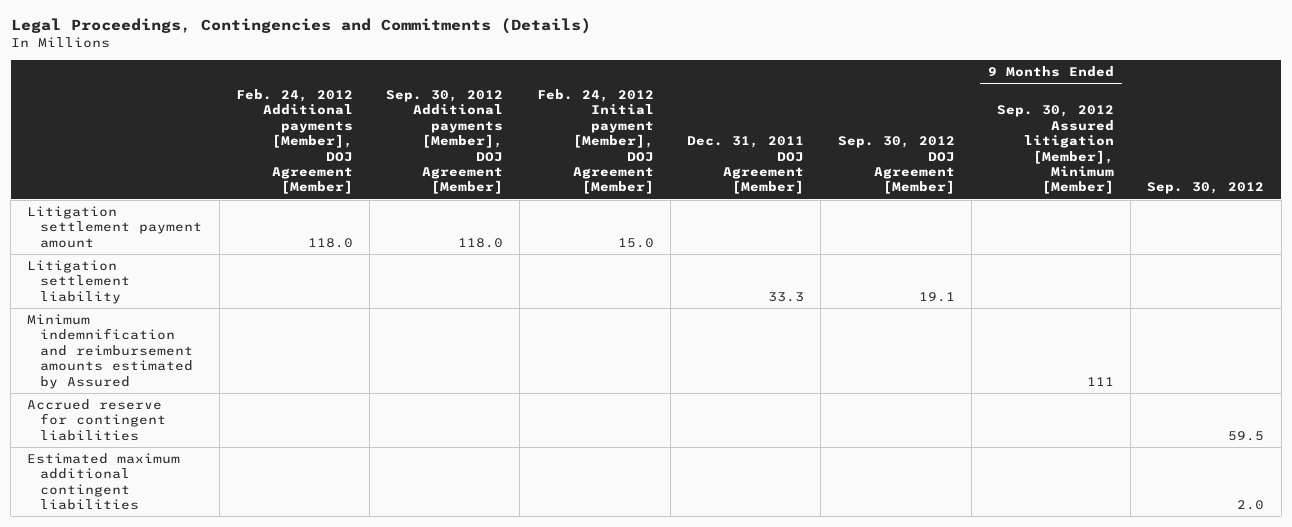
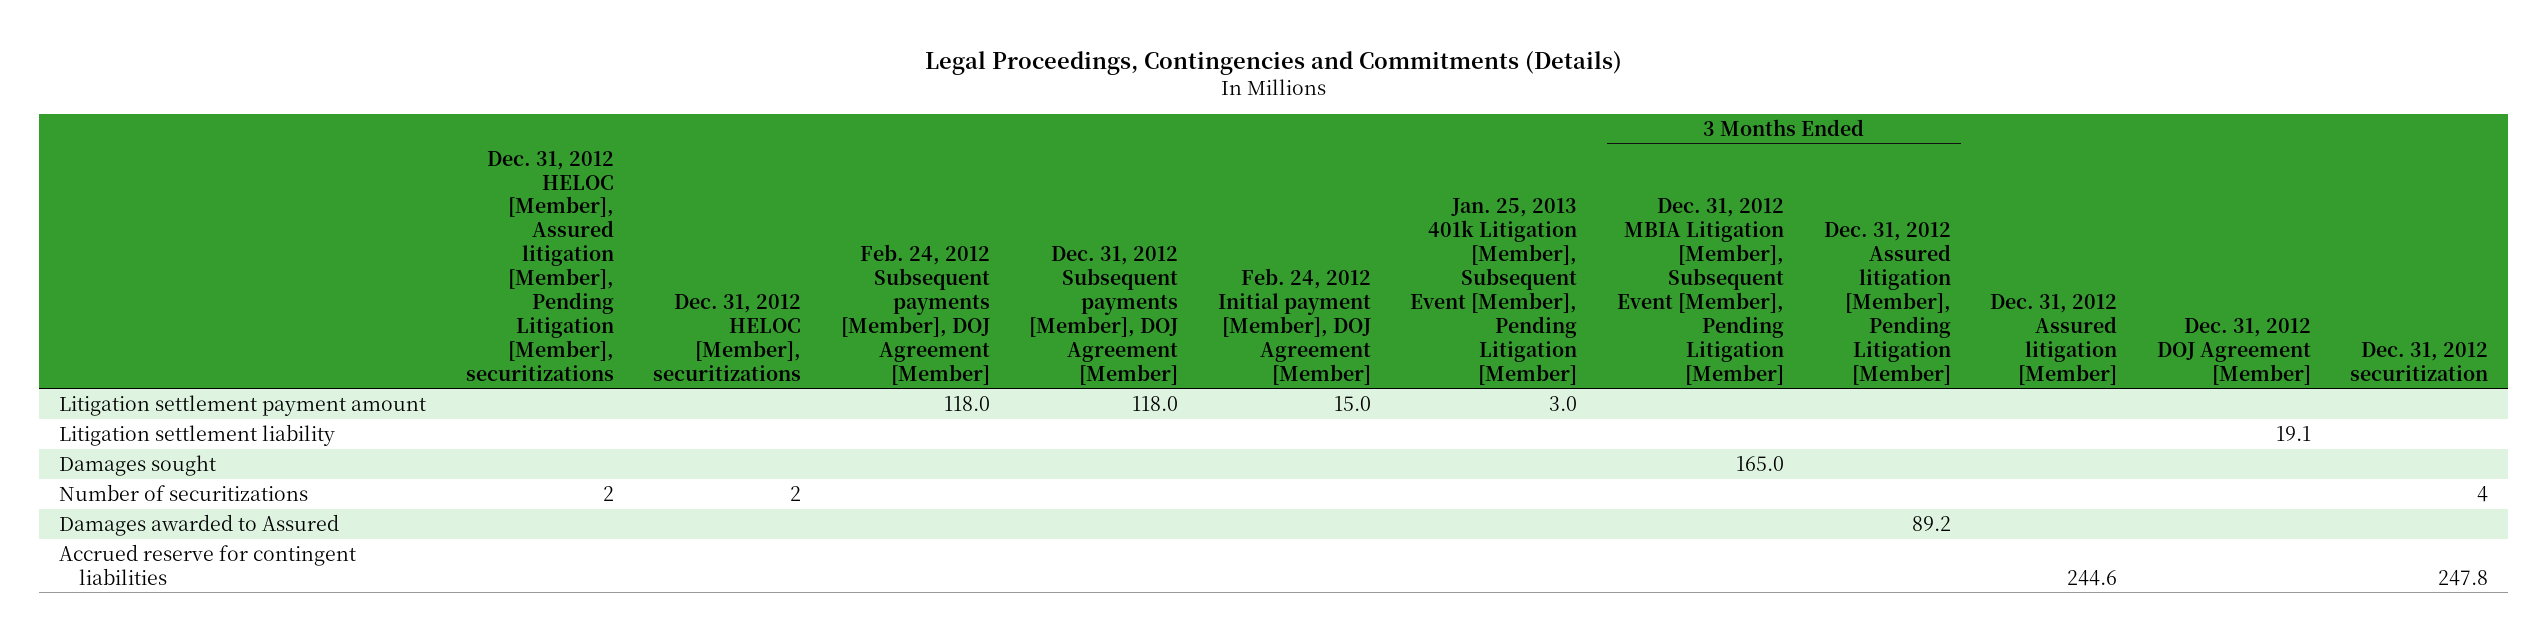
- | Feb. 24, 2012 Additional payments [Member], DOJ Agreement [Member] | Sep. 30, 2012 Additional payments [Member], DOJ Agreement [Member] | Feb. 24, 2012 Initial payment [Member], DOJ Agreement [Member] | Dec. 31, 2011 DOJ Agreement [Member] | Sep. 30, 2012 DOJ Agreement [Member] | 9 Months Ended Sep. 30, 2012 Assured litigation [Member], Minimum [Member] | Sep. 30, 2012
+ | Dec. 31, 2012 HELOC [Member], Assured litigation [Member], Pending Litigation [Member], securitizations | Dec. 31, 2012 HELOC [Member], securitizations | Feb. 24, 2012 Subsequent payments [Member], DOJ Agreement [Member] | Dec. 31, 2012 Subsequent payments [Member], DOJ Agreement [Member] | Feb. 24, 2012 Initial payment [Member], DOJ Agreement [Member] | Jan. 25, 2013 401k Litigation [Member], Subsequent Event [Member], Pending Litigation [Member] | 3 Months Ended Dec. 31, 2012 MBIA Litigation [Member], Subsequent Event [Member], Pending Litigation [Member] | 3 Months Ended Dec. 31, 2012 Assured litigation [Member], Pending Litigation [Member] | Dec. 31, 2012 Assured litigation [Member] | Dec. 31, 2012 DOJ Agreement [Member] | Dec. 31, 2012 securitization
- Minimum indemnification and reimbursement amounts estimated by Assured | | | | | | 111 |
+ Damages sought | | | | | | | 165.0 | | | |
+ Number of securitizations | 2 | 2 | | | | | | | | | 4
+ Damages awarded to Assured | | | | | | | | 89.2 | | |
- Estimated maximum additional contingent liabilities | | | | | | | 2.0

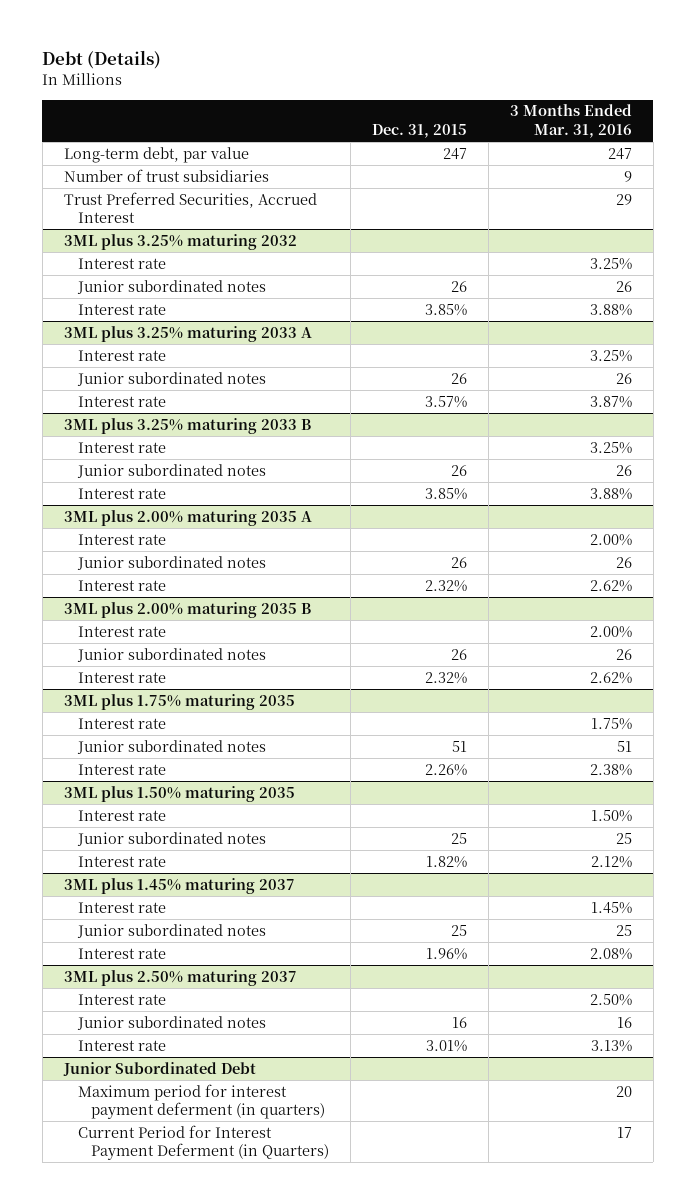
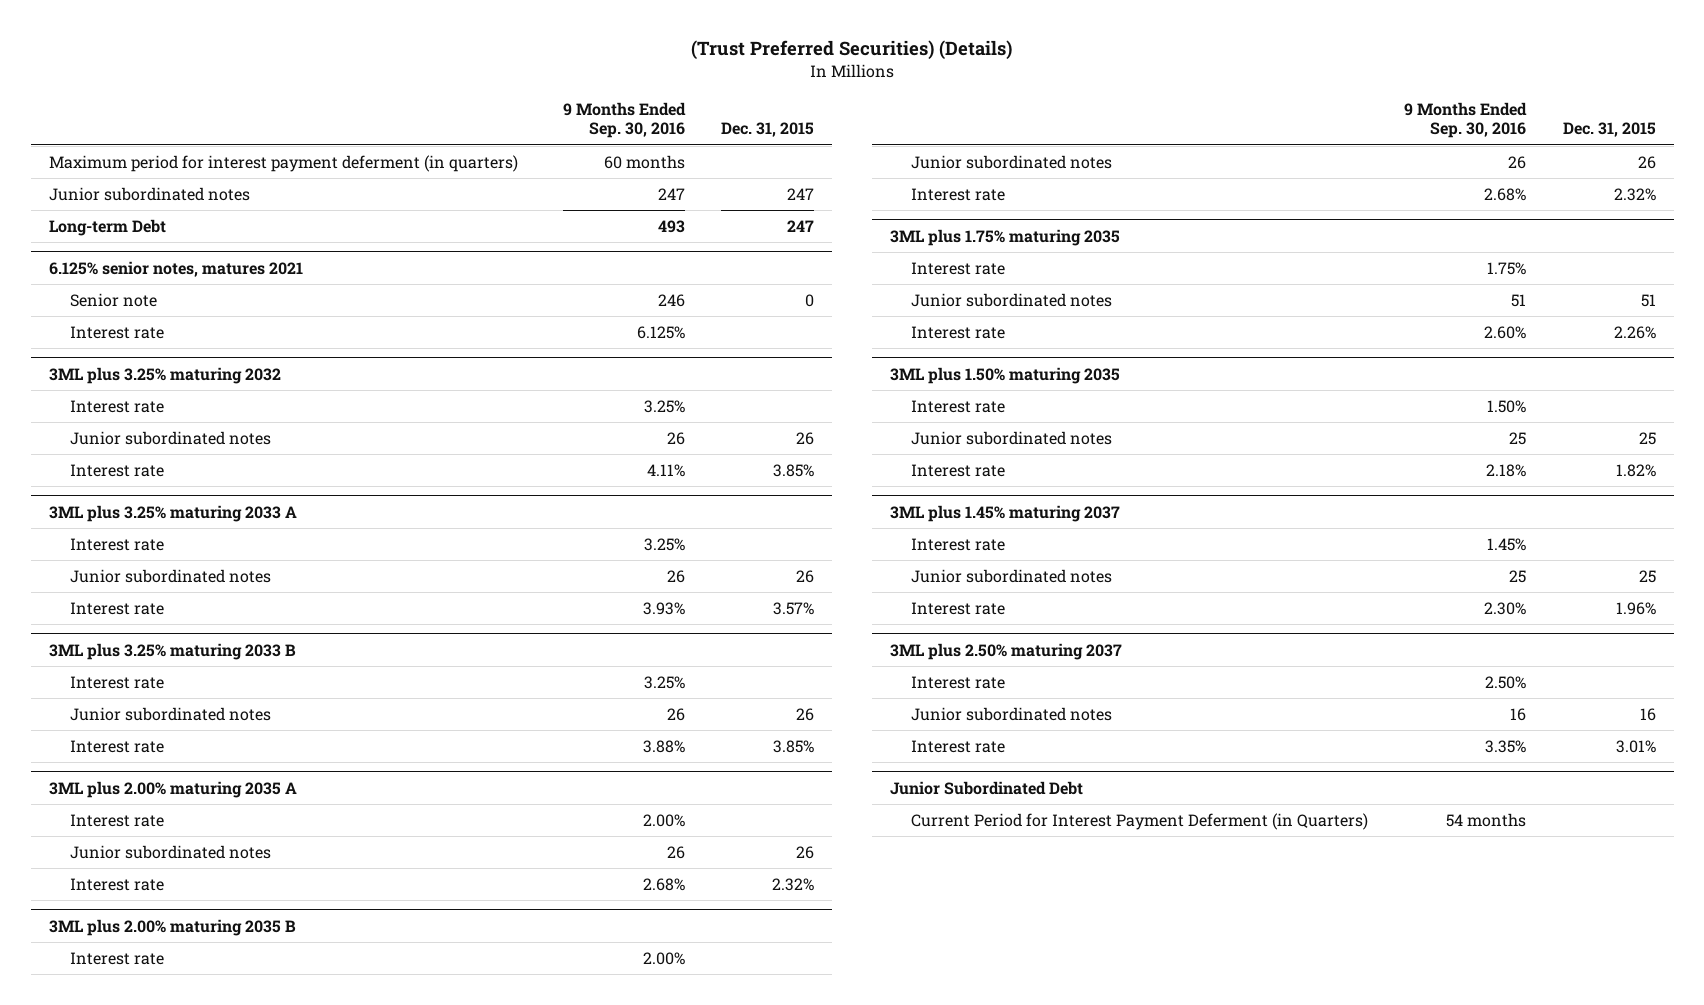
- Debt (Details)
+ (Trust Preferred Securities) (Details)
- | Dec. 31, 2015 | 3 Months Ended Mar. 31, 2016
+ | 9 Months Ended Sep. 30, 2016 | Dec. 31, 2015
- Long-term debt, par value | 247 | 247
- Number of trust subsidiaries | | 9
- Trust Preferred Securities, Accrued Interest | | 29
+ Maximum period for interest payment deferment (in quarters) | 60 months |
+ Junior subordinated notes | 247 | 247
+ Long-term Debt | 493 | 247
+ 6.125% senior notes, matures 2021
+ Senior note | 246 | 0
+ Interest rate | 6.125% |
@ Junior Subordinated Debt
- Maximum period for interest payment deferment (in quarters) | | 20

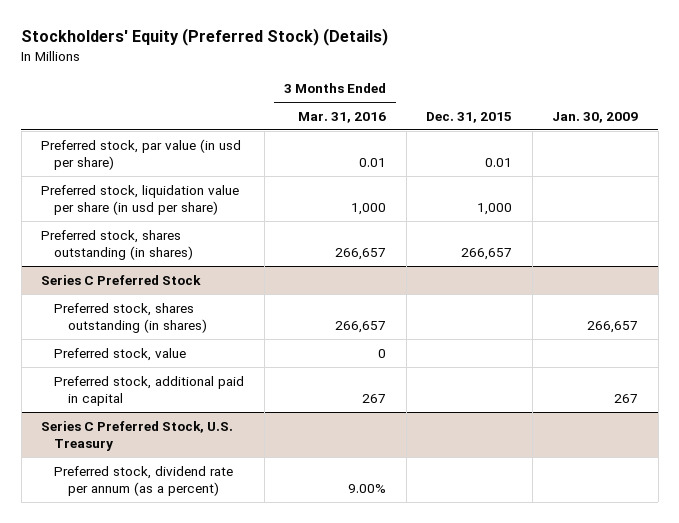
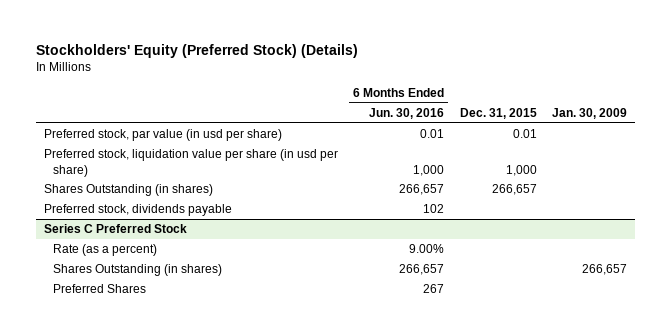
- | 3 Months Ended Mar. 31, 2016 | Dec. 31, 2015 | Jan. 30, 2009
+ | 6 Months Ended Jun. 30, 2016 | Dec. 31, 2015 | Jan. 30, 2009
- Preferred stock, shares outstanding (in shares) | 266,657 | 266,657 |
+ Shares Outstanding (in shares) | 266,657 | 266,657 |
+ Preferred stock, dividends payable | 102 | |
@ Series C Preferred Stock
- Preferred stock, shares outstanding (in shares) | 266,657 | | 266,657
- Preferred stock, value | 0 | |
- Preferred stock, additional paid in capital | 267 | | 267
- Series C Preferred Stock, U.S. Treasury
- Preferred stock, dividend rate per annum (as a percent) | 9.00% | |
@ Series C Preferred Stock
+ Rate (as a percent) | 9.00% | |
+ Shares Outstanding (in shares) | 266,657 | | 266,657
+ Preferred Shares | 267 | |

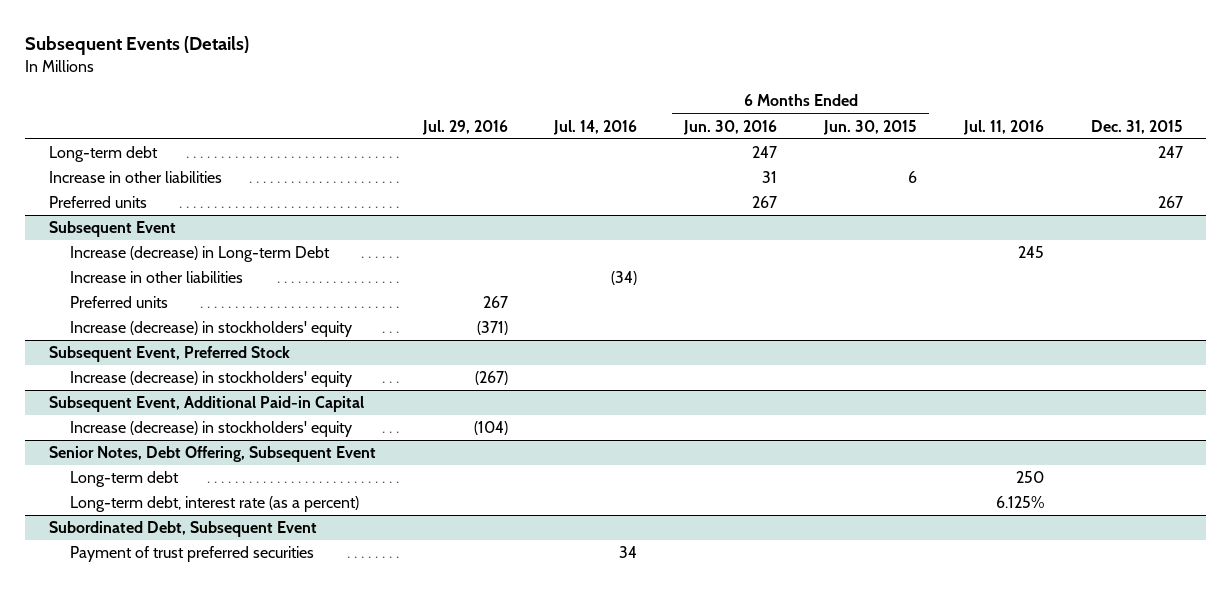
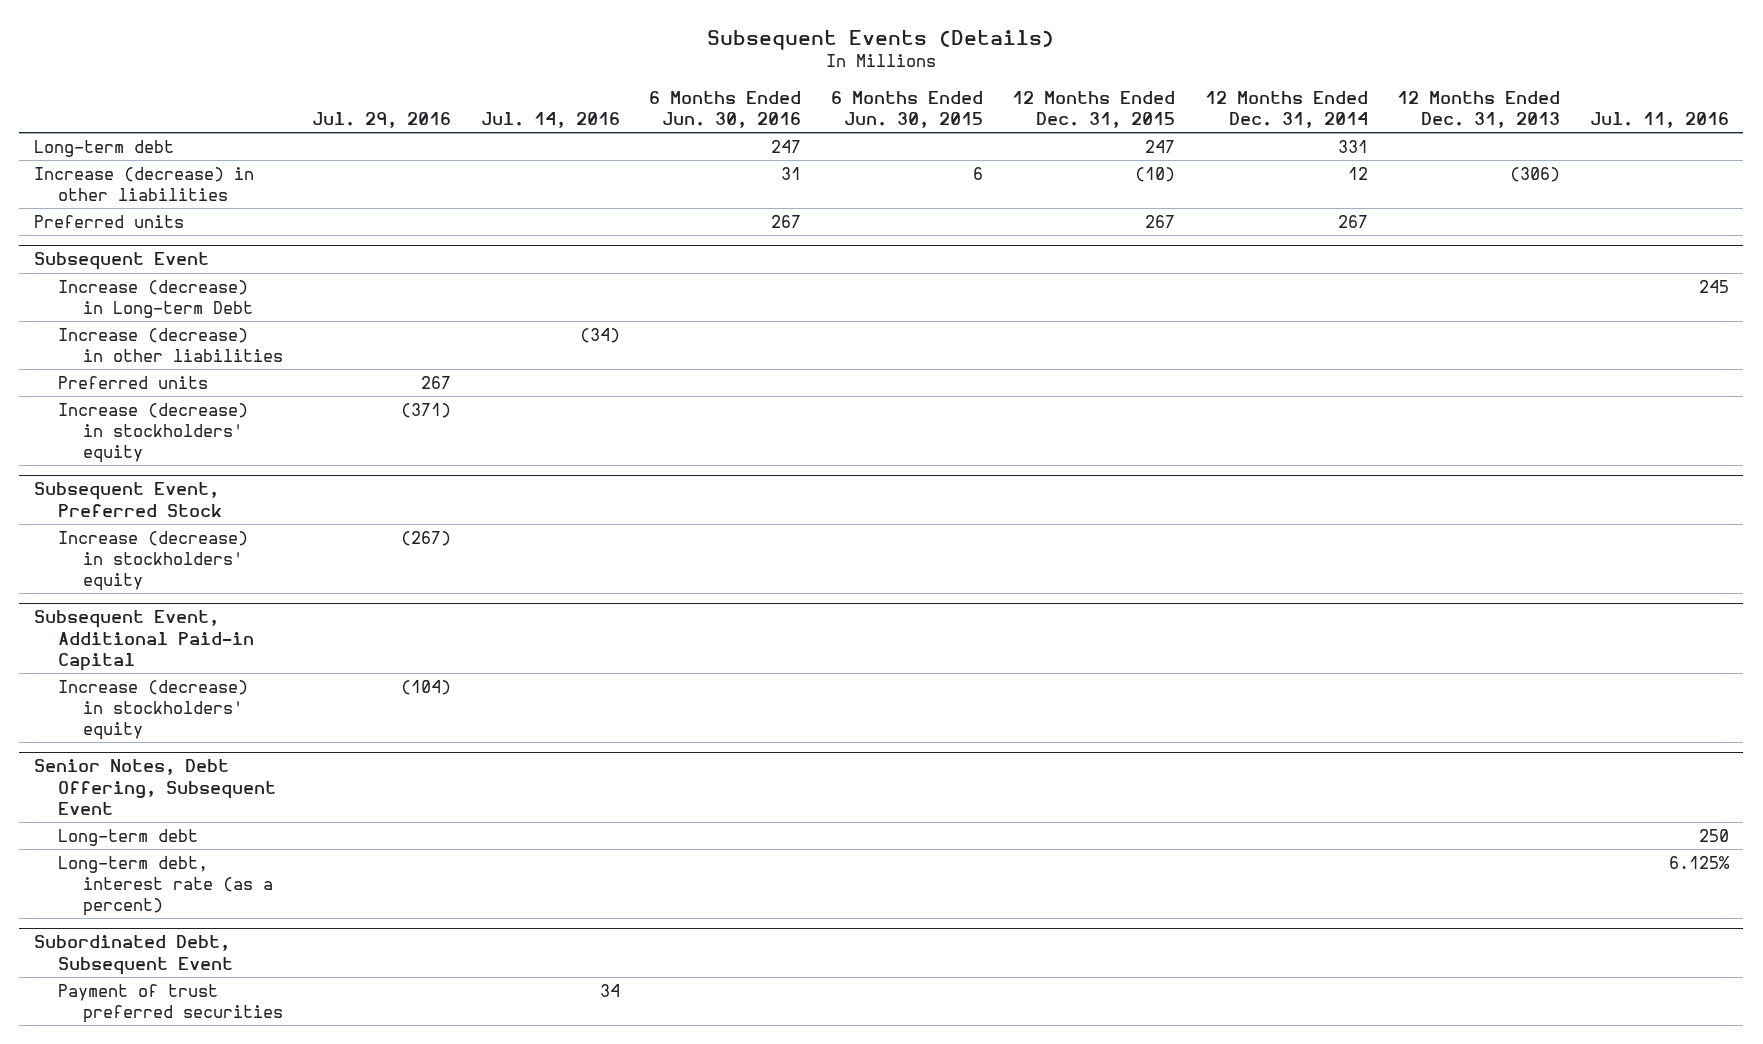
- | Jul. 29, 2016 | Jul. 14, 2016 | 6 Months Ended Jun. 30, 2016 | 6 Months Ended Jun. 30, 2015 | Jul. 11, 2016 | Dec. 31, 2015
+ | Jul. 29, 2016 | Jul. 14, 2016 | 6 Months Ended Jun. 30, 2016 | 6 Months Ended Jun. 30, 2015 | 12 Months Ended Dec. 31, 2015 | 12 Months Ended Dec. 31, 2014 | 12 Months Ended Dec. 31, 2013 | Jul. 11, 2016
- Increase in other liabilities | | | 31 | 6 | |
+ Increase (decrease) in other liabilities | | | 31 | 6 | (10) | 12 | (306) |
@ Subsequent Event
- Increase in other liabilities | | (34) | | | |
+ Increase (decrease) in other liabilities | | (34) | | | | | |

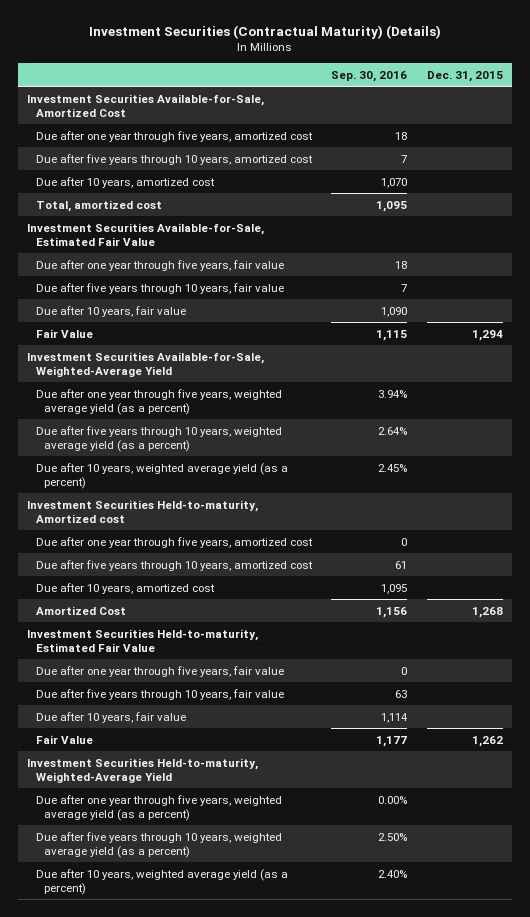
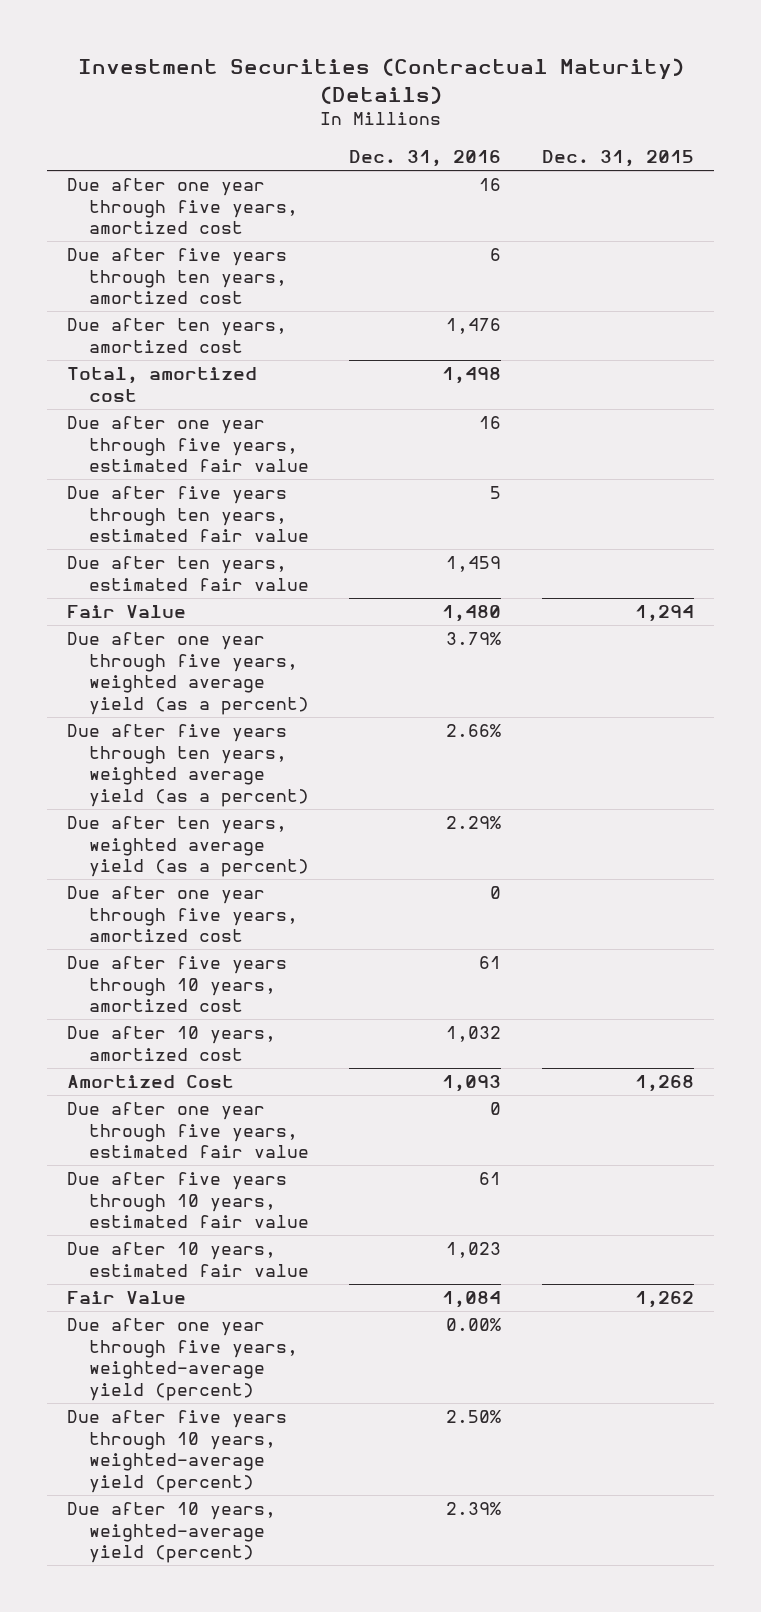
- | Sep. 30, 2016 | Dec. 31, 2015
+ | Dec. 31, 2016 | Dec. 31, 2015
- Investment Securities Available-for-Sale, Amortized Cost
- Due after five years through 10 years, amortized cost | 7 |
- Due after 10 years, amortized cost | 1,070 |
+ Due after five years through ten years, amortized cost | 6 |
+ Due after ten years, amortized cost | 1,476 |
- Investment Securities Available-for-Sale, Estimated Fair Value
- Due after one year through five years, fair value | 18 |
- Due after five years through 10 years, fair value | 7 |
- Due after 10 years, fair value | 1,090 |
+ Due after one year through five years, estimated fair value | 16 |
+ Due after five years through ten years, estimated fair value | 5 |
+ Due after ten years, estimated fair value | 1,459 |
- Investment Securities Available-for-Sale, Weighted-Average Yield
- Due after five years through 10 years, weighted average yield (as a percent) | 2.64% |
- Due after 10 years, weighted average yield (as a percent) | 2.45% |
- Investment Securities Held-to-maturity, Amortized cost
+ Due after five years through ten years, weighted average yield (as a percent) | 2.66% |
+ Due after ten years, weighted average yield (as a percent) | 2.29% |
- Investment Securities Held-to-maturity, Estimated Fair Value
- Due after one year through five years, fair value | 0 |
- Due after five years through 10 years, fair value | 63 |
- Due after 10 years, fair value | 1,114 |
+ Due after one year through five years, estimated fair value | 0 |
+ Due after five years through 10 years, estimated fair value | 61 |
+ Due after 10 years, estimated fair value | 1,023 |
- Investment Securities Held-to-maturity, Weighted-Average Yield
- Due after one year through five years, weighted average yield (as a percent) | 0.00% |
- Due after five years through 10 years, weighted average yield (as a percent) | 2.50% |
- Due after 10 years, weighted average yield (as a percent) | 2.40% |
+ Due after one year through five years, weighted-average yield (percent) | 0.00% |
+ Due after five years through 10 years, weighted-average yield (percent) | 2.50% |
+ Due after 10 years, weighted-average yield (percent) | 2.39% |

